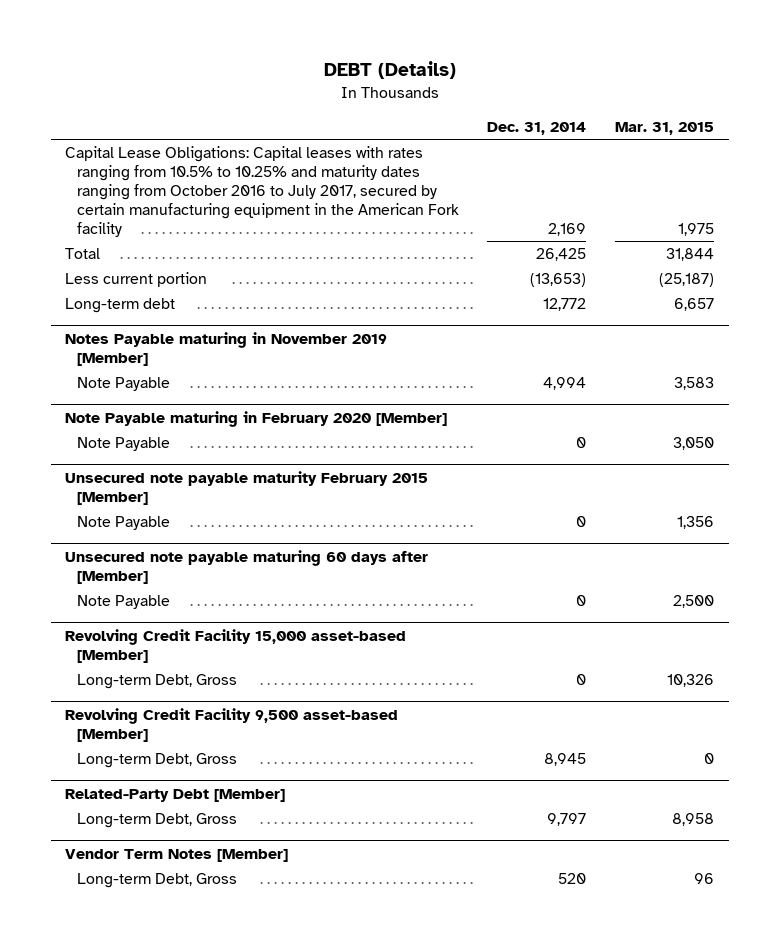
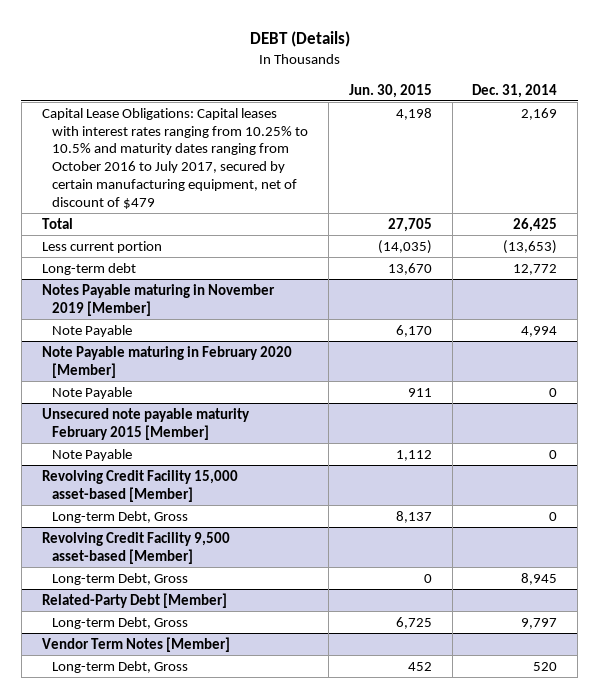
- | Dec. 31, 2014 | Mar. 31, 2015
+ | Jun. 30, 2015 | Dec. 31, 2014
- Capital Lease Obligations: Capital leases with rates ranging from 10.5% to 10.25% and maturity dates ranging from October 2016 to July 2017, secured by certain manufacturing equipment in the American Fork facility | 2,169 | 1,975
+ Capital Lease Obligations: Capital leases with interest rates ranging from 10.25% to 10.5% and maturity dates ranging from October 2016 to July 2017, secured by certain manufacturing equipment, net of discount of $479 | 4,198 | 2,169
- Unsecured note payable maturing 60 days after [Member]
- Note Payable | 0 | 2,500

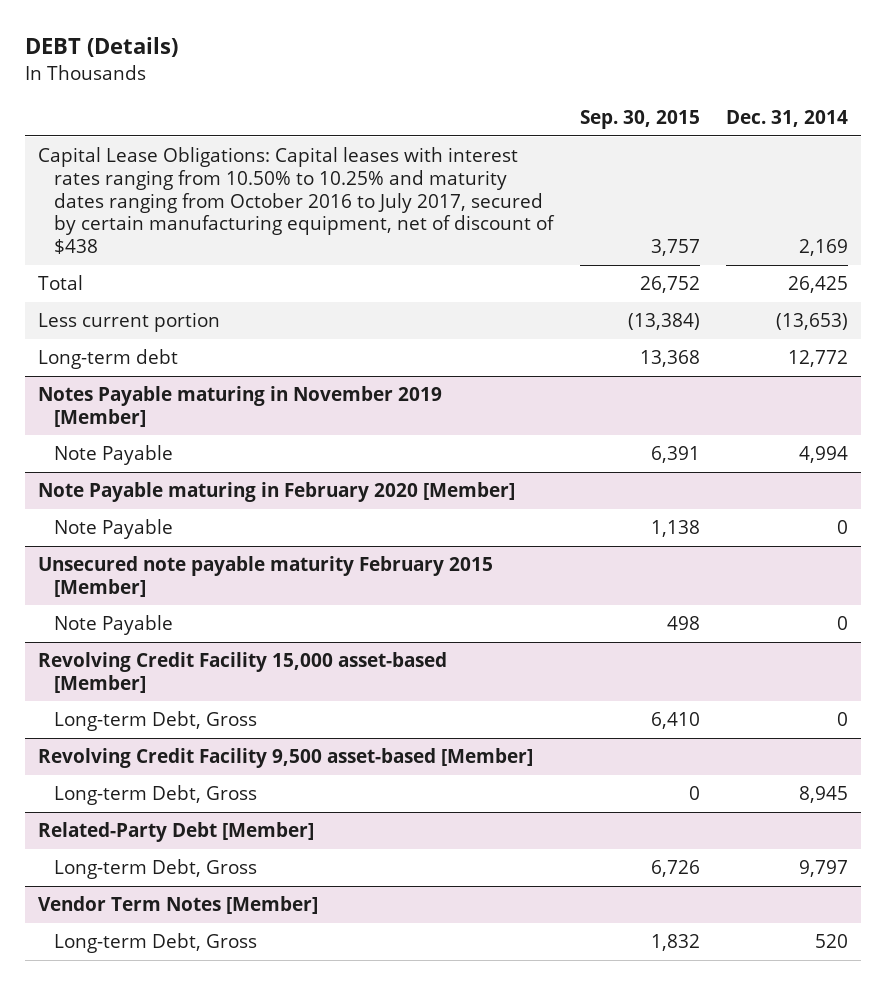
- | Jun. 30, 2015 | Dec. 31, 2014
+ | Sep. 30, 2015 | Dec. 31, 2014
- Capital Lease Obligations: Capital leases with interest rates ranging from 10.25% to 10.5% and maturity dates ranging from October 2016 to July 2017, secured by certain manufacturing equipment, net of discount of $479 | 4,198 | 2,169
+ Capital Lease Obligations: Capital leases with interest rates ranging from 10.50% to 10.25% and maturity dates ranging from October 2016 to July 2017, secured by certain manufacturing equipment, net of discount of $438 | 3,757 | 2,169

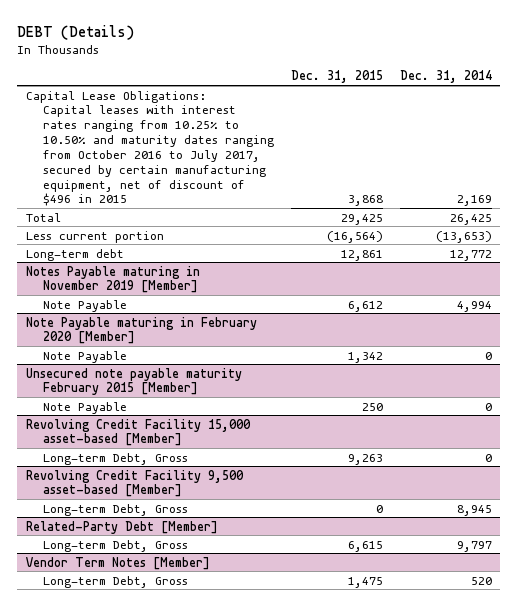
- | Sep. 30, 2015 | Dec. 31, 2014
+ | Dec. 31, 2015 | Dec. 31, 2014
- Capital Lease Obligations: Capital leases with interest rates ranging from 10.50% to 10.25% and maturity dates ranging from October 2016 to July 2017, secured by certain manufacturing equipment, net of discount of $438 | 3,757 | 2,169
+ Capital Lease Obligations: Capital leases with interest rates ranging from 10.25% to 10.50% and maturity dates ranging from October 2016 to July 2017, secured by certain manufacturing equipment, net of discount of $496 in 2015 | 3,868 | 2,169

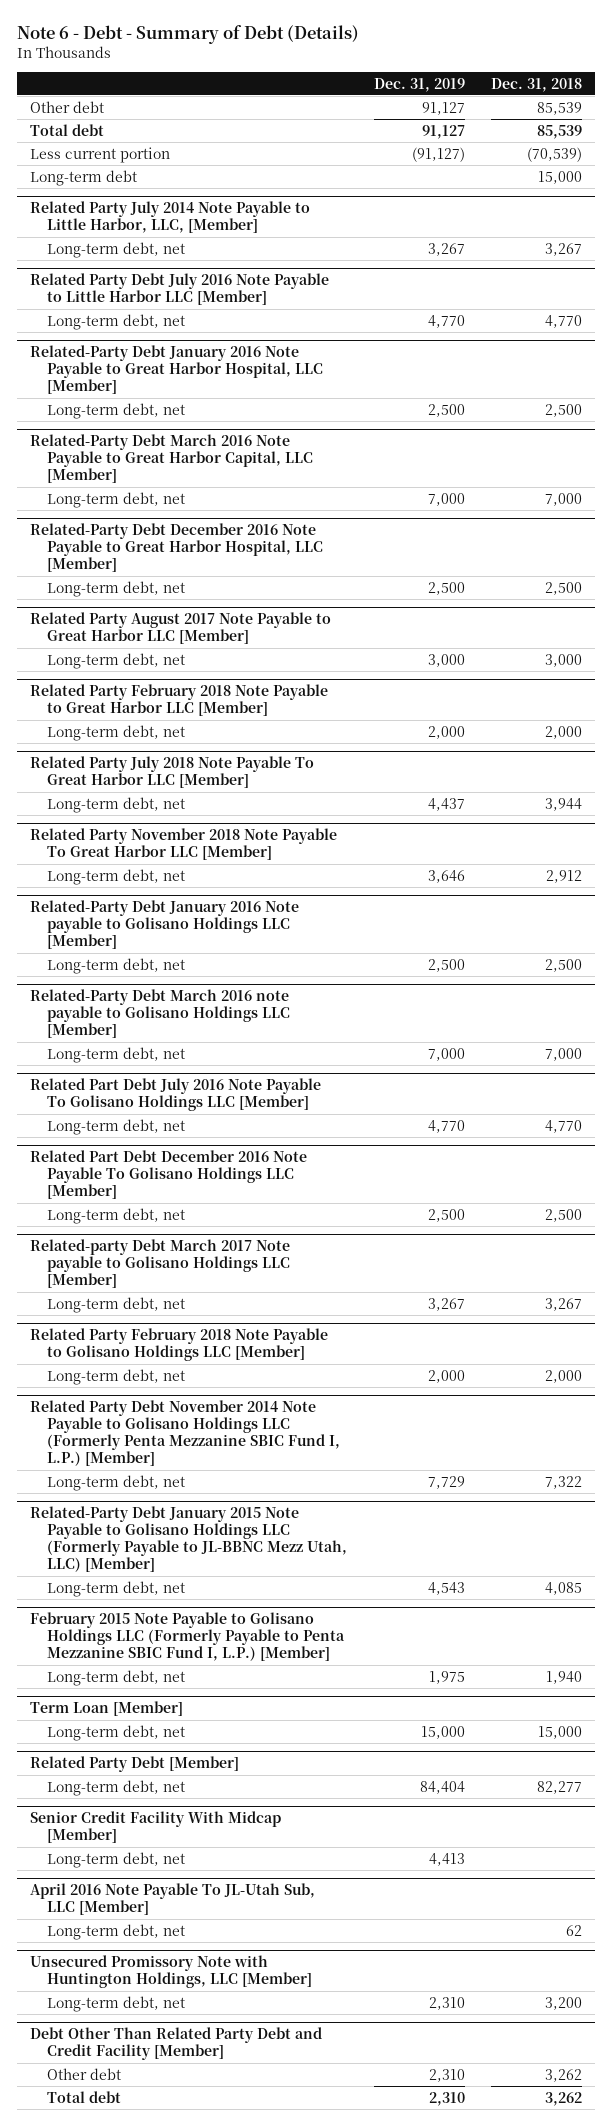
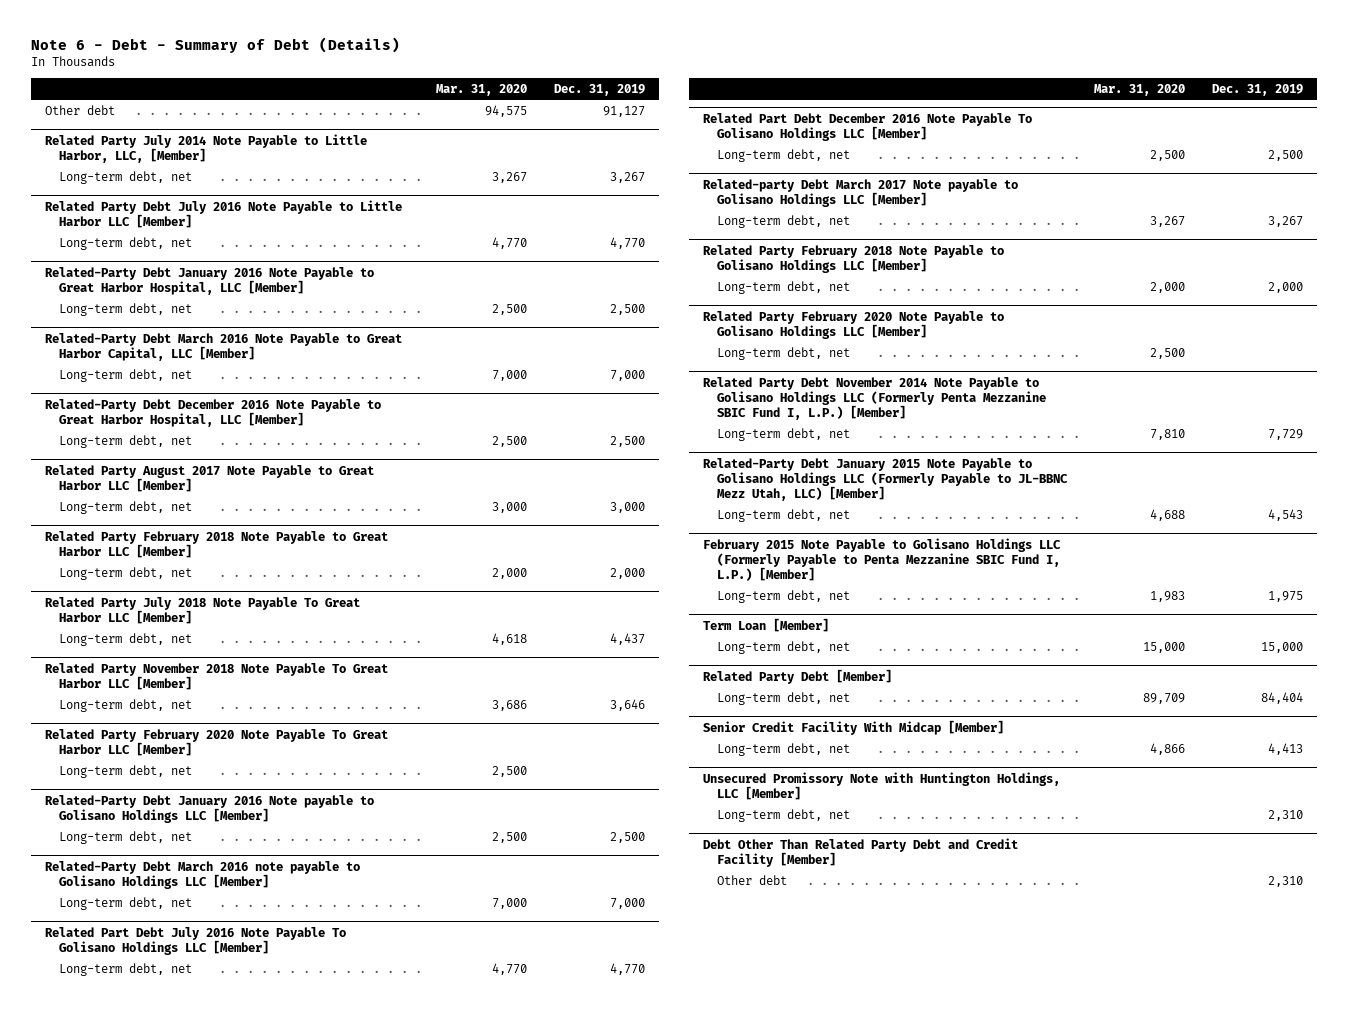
- | Dec. 31, 2019 | Dec. 31, 2018
+ | Mar. 31, 2020 | Dec. 31, 2019
- Total debt | 91,127 | 85,539
- Less current portion | (91,127) | (70,539)
- Long-term debt | | 15,000
+ Related Party February 2020 Note Payable To Great Harbor LLC [Member]
+ Long-term debt, net | 2,500 |
+ Related Party February 2020 Note Payable to Golisano Holdings LLC [Member]
+ Long-term debt, net | 2,500 |
- April 2016 Note Payable To JL-Utah Sub, LLC [Member]
- Long-term debt, net | | 62
@ Debt Other Than Related Party Debt and Credit Facility [Member]
- Total debt | 2,310 | 3,262

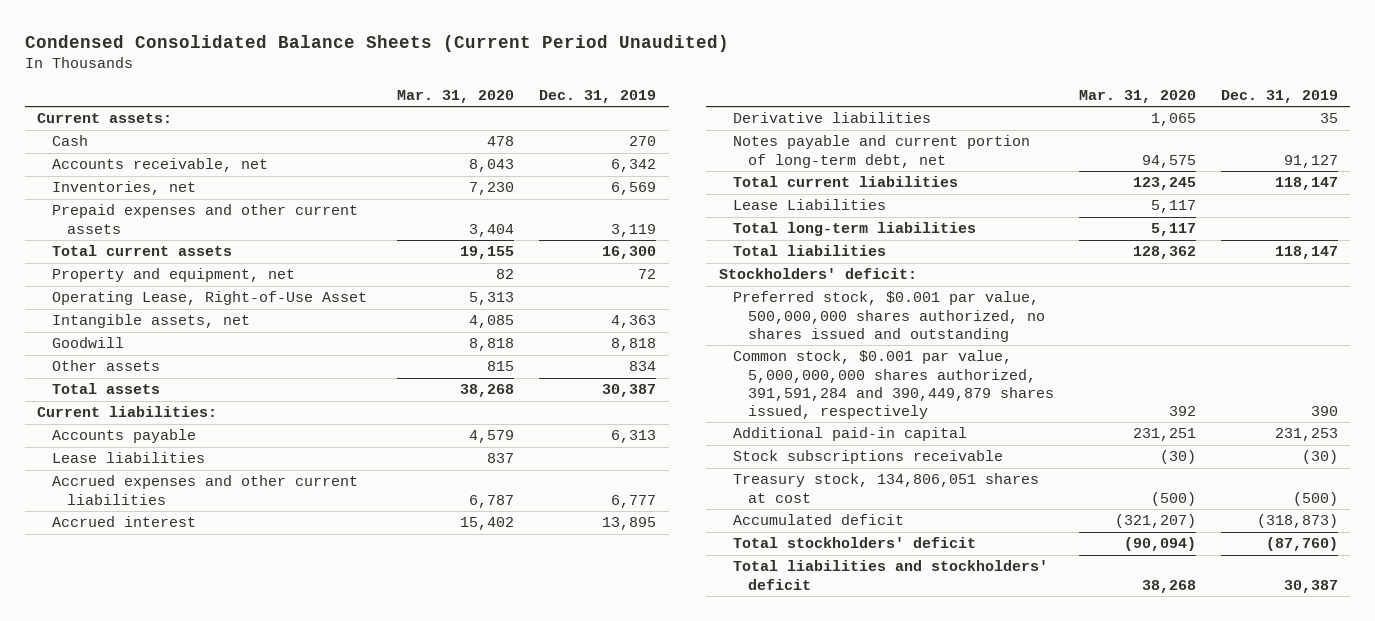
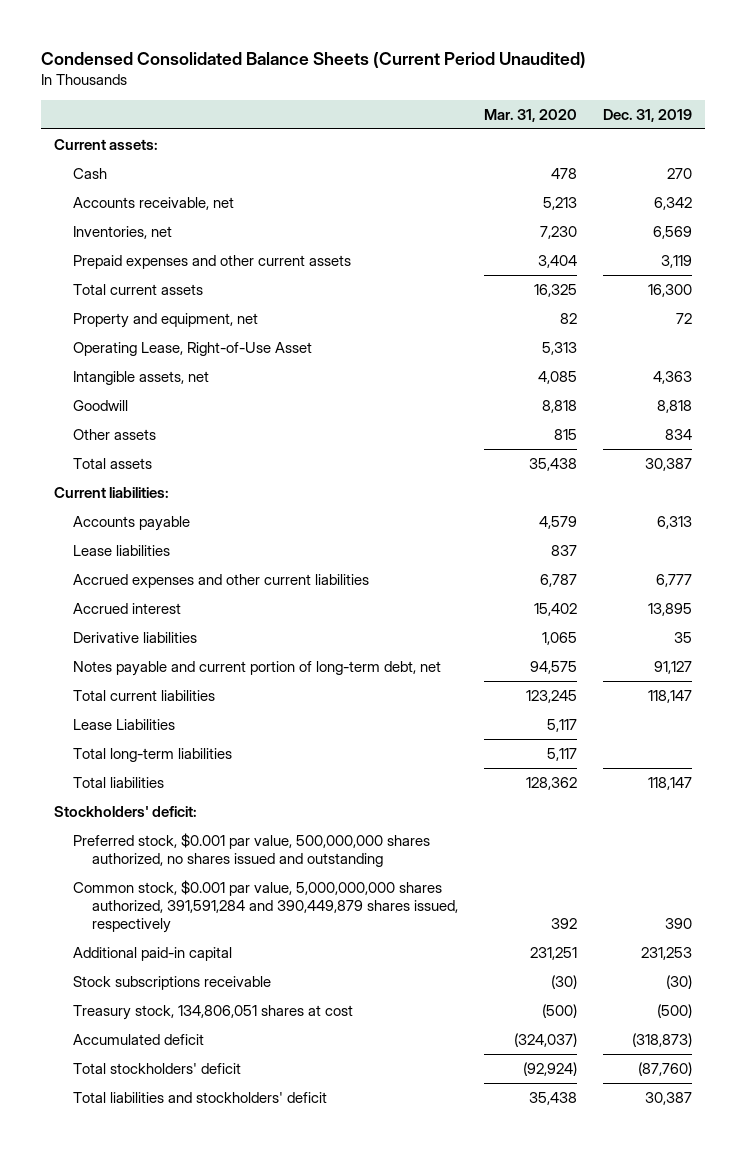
- Accounts receivable, net | 8,043 | 6,342
+ Accounts receivable, net | 5,213 | 6,342
- Total current assets | 19,155 | 16,300
+ Total current assets | 16,325 | 16,300
- Total assets | 38,268 | 30,387
+ Total assets | 35,438 | 30,387
- Accumulated deficit | (321,207) | (318,873)
- Total stockholders' deficit | (90,094) | (87,760)
- Total liabilities and stockholders' deficit | 38,268 | 30,387
+ Accumulated deficit | (324,037) | (318,873)
+ Total stockholders' deficit | (92,924) | (87,760)
+ Total liabilities and stockholders' deficit | 35,438 | 30,387

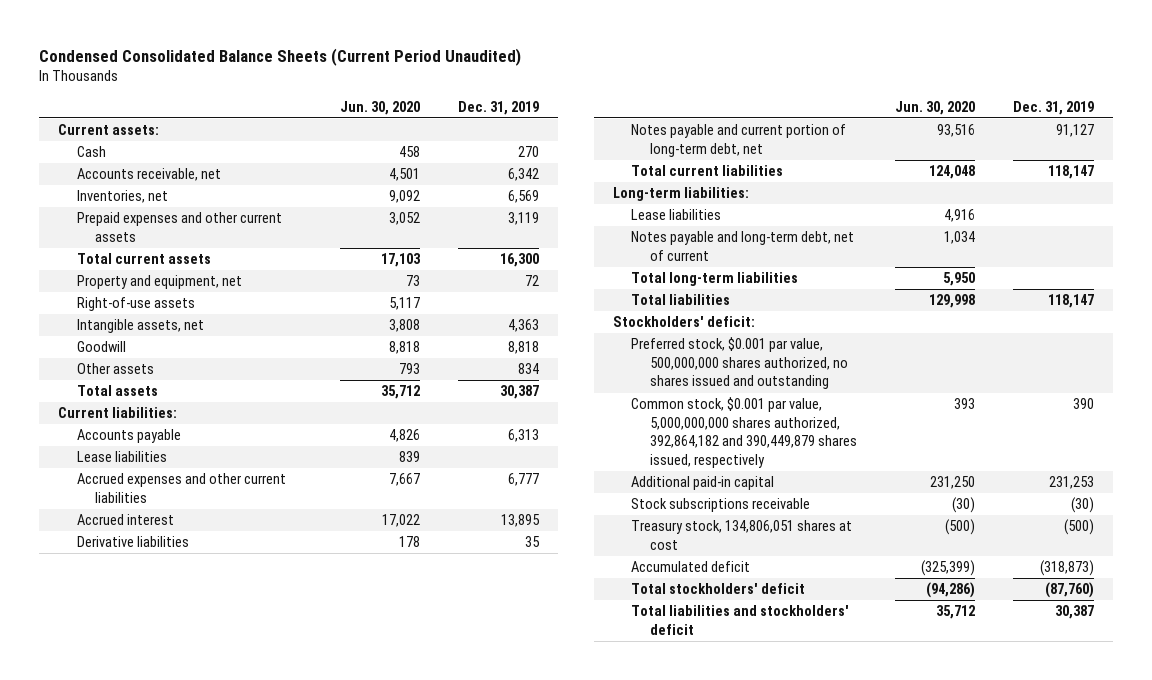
- | Mar. 31, 2020 | Dec. 31, 2019
+ | Jun. 30, 2020 | Dec. 31, 2019
- Operating Lease, Right-of-Use Asset | 5,313 |
+ Right-of-use assets | 5,117 |
- Lease Liabilities | 5,117 |
+ Long-term liabilities:
+ Lease liabilities | 4,916 |
+ Notes payable and long-term debt, net of current | 1,034 |
- Common stock, $0.001 par value, 5,000,000,000 shares authorized, 391,591,284 and 390,449,879 shares issued, respectively | 392 | 390
+ Common stock, $0.001 par value, 5,000,000,000 shares authorized, 392,864,182 and 390,449,879 shares issued, respectively | 393 | 390

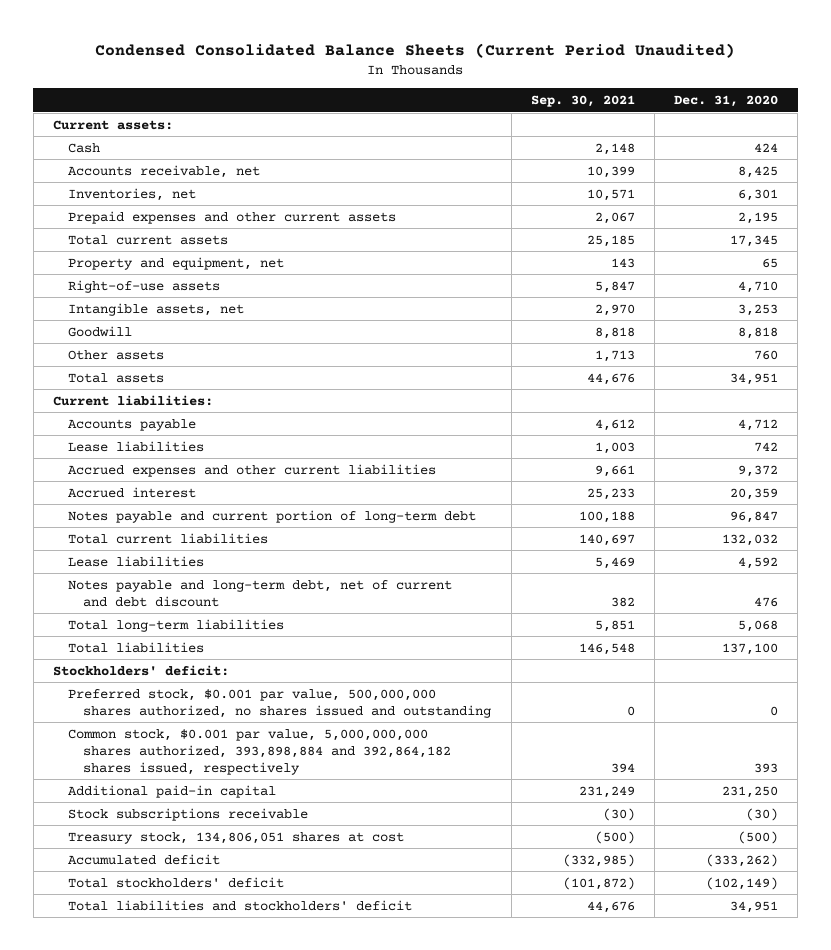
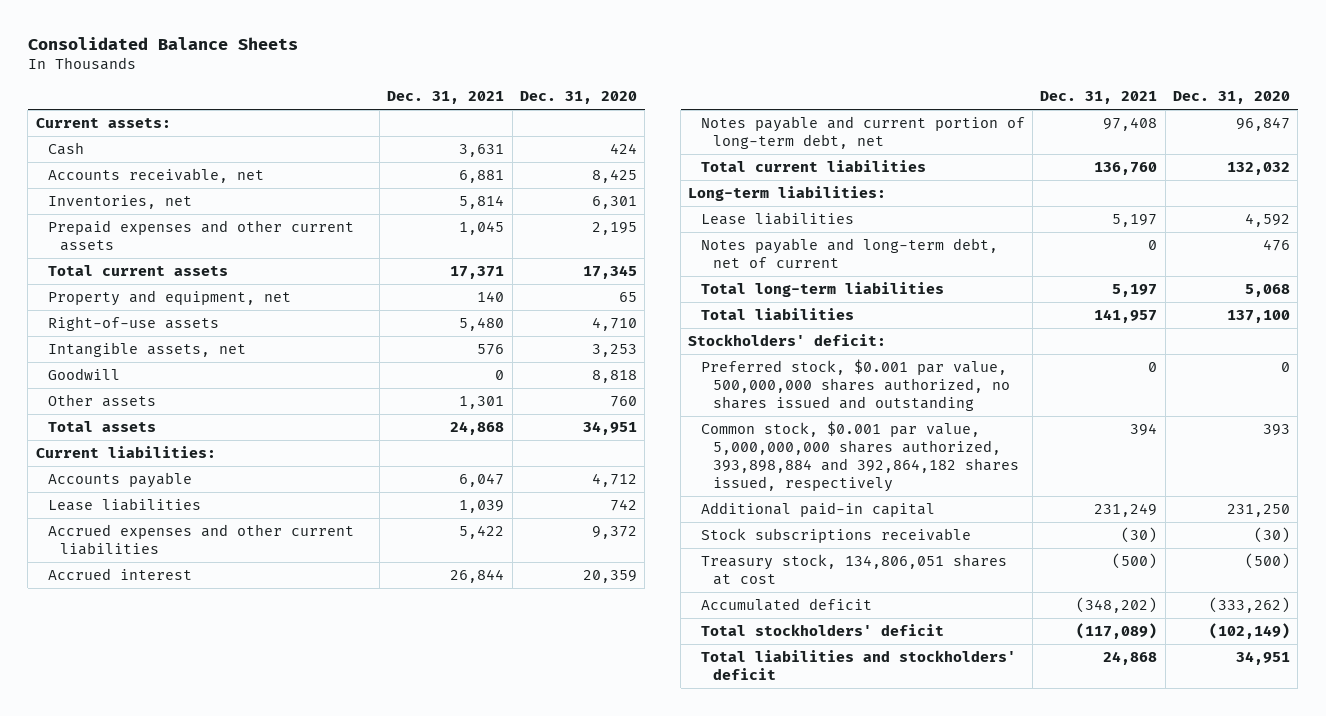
- Condensed Consolidated Balance Sheets (Current Period Unaudited)
+ Consolidated Balance Sheets
- | Sep. 30, 2021 | Dec. 31, 2020
+ | Dec. 31, 2021 | Dec. 31, 2020
- Notes payable and current portion of long-term debt | 100,188 | 96,847
+ Notes payable and current portion of long-term debt, net | 97,408 | 96,847
+ Long-term liabilities:
- Notes payable and long-term debt, net of current and debt discount | 382 | 476
+ Notes payable and long-term debt, net of current | 0 | 476

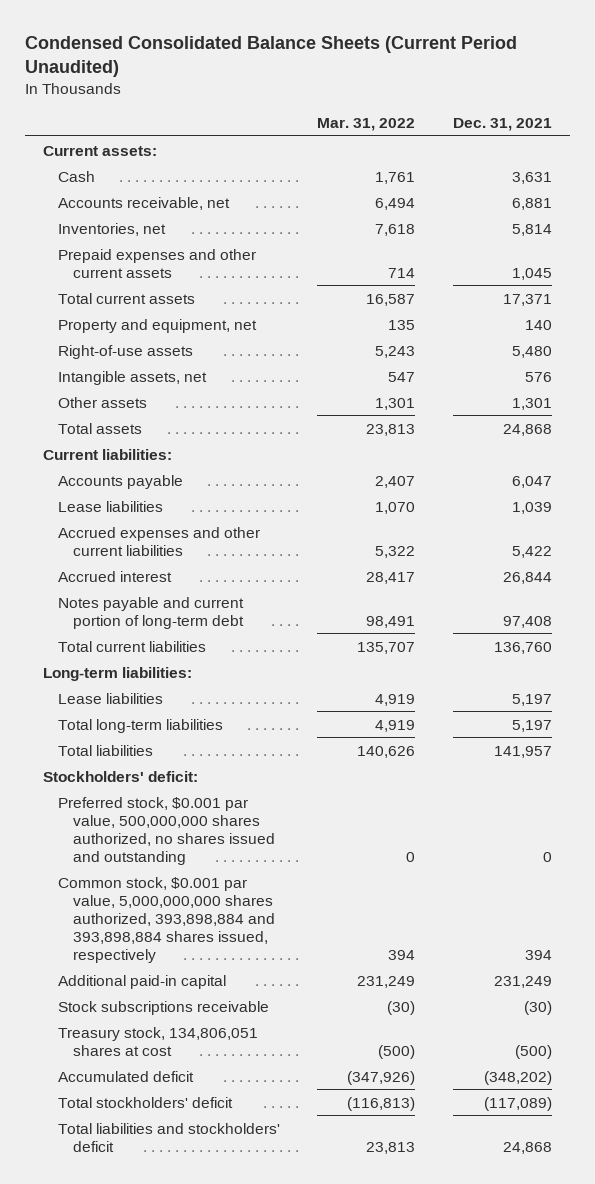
- Consolidated Balance Sheets
+ Condensed Consolidated Balance Sheets (Current Period Unaudited)
- | Dec. 31, 2021 | Dec. 31, 2020
+ | Mar. 31, 2022 | Dec. 31, 2021
- Goodwill | 0 | 8,818
- Notes payable and current portion of long-term debt, net | 97,408 | 96,847
+ Notes payable and current portion of long-term debt | 98,491 | 97,408
- Notes payable and long-term debt, net of current | 0 | 476
- Common stock, $0.001 par value, 5,000,000,000 shares authorized, 393,898,884 and 392,864,182 shares issued, respectively | 394 | 393
+ Common stock, $0.001 par value, 5,000,000,000 shares authorized, 393,898,884 and 393,898,884 shares issued, respectively | 394 | 394

